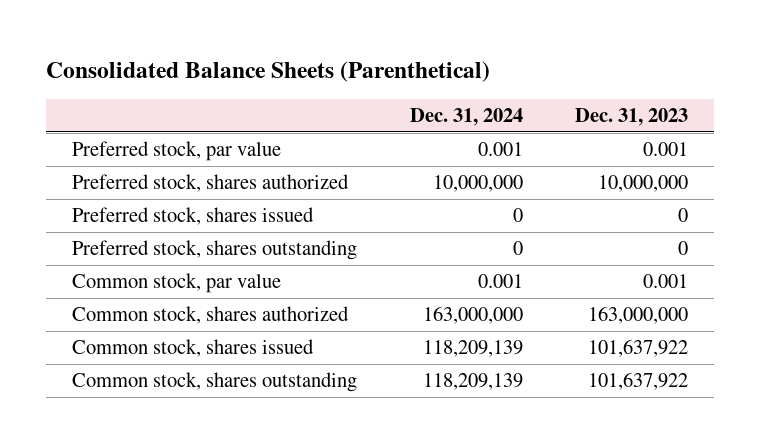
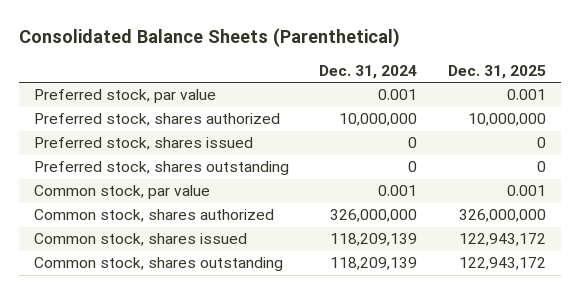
- | Dec. 31, 2024 | Dec. 31, 2023
+ | Dec. 31, 2024 | Dec. 31, 2025
- Common stock, shares authorized | 163,000,000 | 163,000,000
+ Common stock, shares authorized | 326,000,000 | 326,000,000

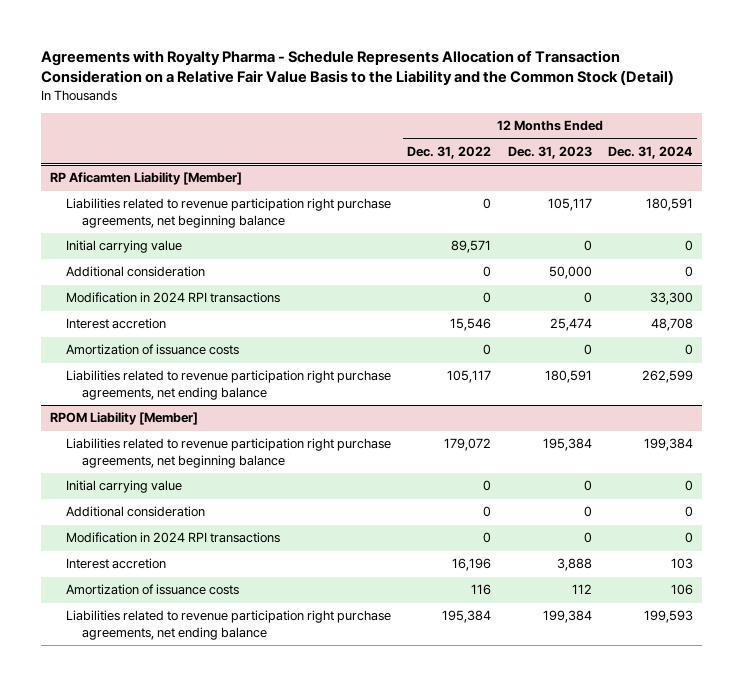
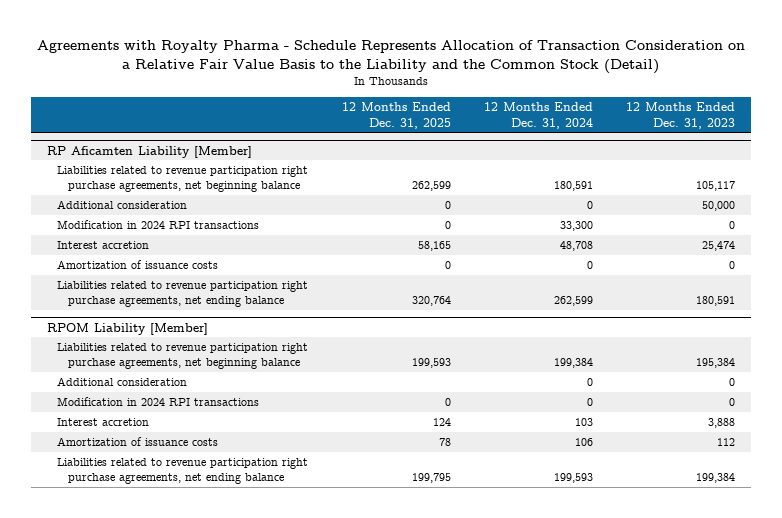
- | 12 Months Ended Dec. 31, 2022 | 12 Months Ended Dec. 31, 2023 | 12 Months Ended Dec. 31, 2024
+ | 12 Months Ended Dec. 31, 2025 | 12 Months Ended Dec. 31, 2024 | 12 Months Ended Dec. 31, 2023
@ RP Aficamten Liability [Member]
- Initial carrying value | 89,571 | 0 | 0
@ RPOM Liability [Member]
- Initial carrying value | 0 | 0 | 0

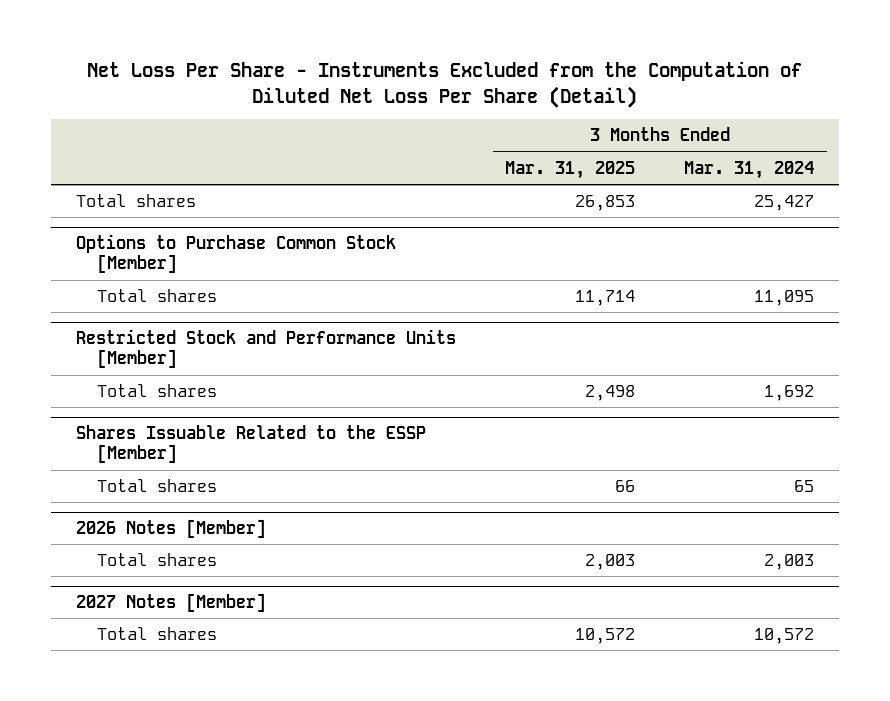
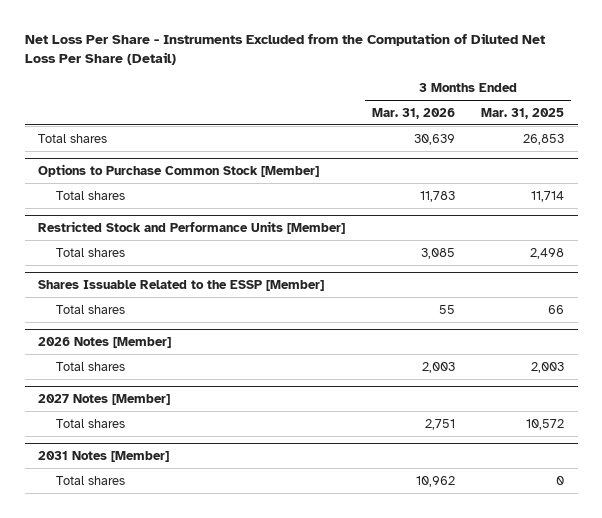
- | 3 Months Ended Mar. 31, 2025 | 3 Months Ended Mar. 31, 2024
+ | 3 Months Ended Mar. 31, 2026 | 3 Months Ended Mar. 31, 2025
+ 2031 Notes [Member]
+ Total shares | 10,962 | 0

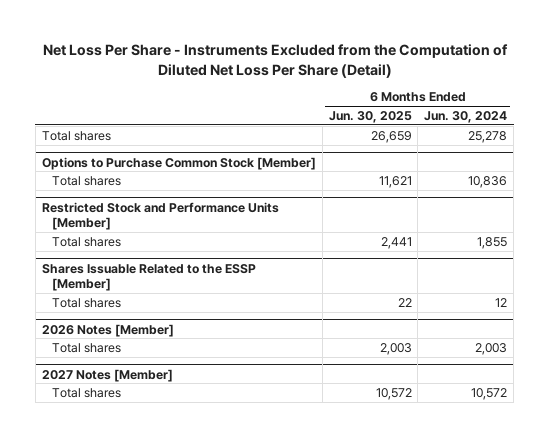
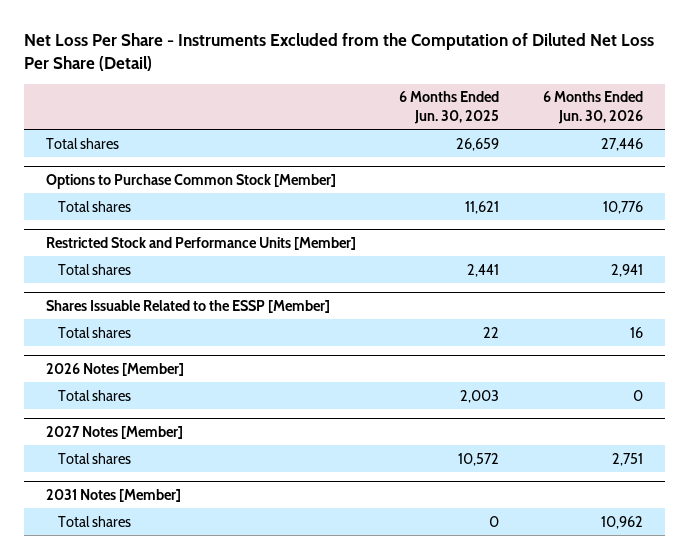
- | 6 Months Ended Jun. 30, 2025 | 6 Months Ended Jun. 30, 2024
+ | 6 Months Ended Jun. 30, 2025 | 6 Months Ended Jun. 30, 2026
+ 2031 Notes [Member]
+ Total shares | 0 | 10,962

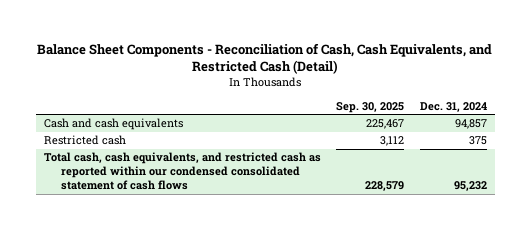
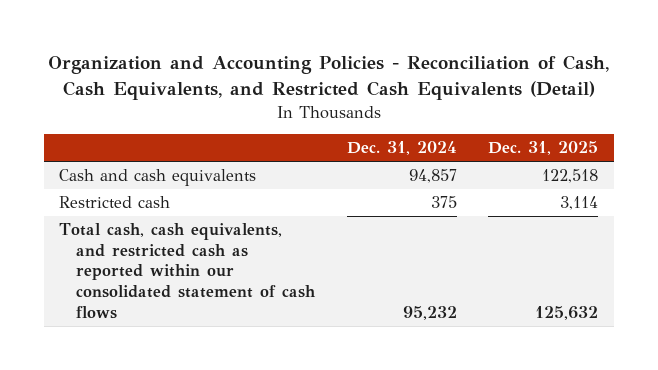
- Balance Sheet Components - Reconciliation of Cash, Cash Equivalents, and Restricted Cash (Detail)
+ Organization and Accounting Policies - Reconciliation of Cash, Cash Equivalents, and Restricted Cash Equivalents (Detail)
- | Sep. 30, 2025 | Dec. 31, 2024
+ | Dec. 31, 2024 | Dec. 31, 2025
- Total cash, cash equivalents, and restricted cash as reported within our condensed consolidated statement of cash flows | 228,579 | 95,232
+ Total cash, cash equivalents, and restricted cash as reported within our consolidated statement of cash flows | 95,232 | 125,632

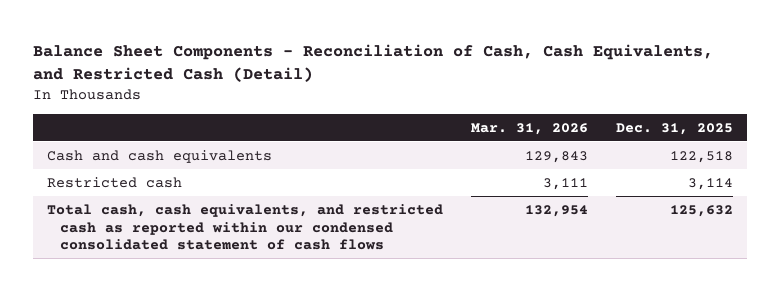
- Organization and Accounting Policies - Reconciliation of Cash, Cash Equivalents, and Restricted Cash Equivalents (Detail)
+ Balance Sheet Components - Reconciliation of Cash, Cash Equivalents, and Restricted Cash (Detail)
- | Dec. 31, 2024 | Dec. 31, 2025
+ | Mar. 31, 2026 | Dec. 31, 2025
- Total cash, cash equivalents, and restricted cash as reported within our consolidated statement of cash flows | 95,232 | 125,632
+ Total cash, cash equivalents, and restricted cash as reported within our condensed consolidated statement of cash flows | 132,954 | 125,632

